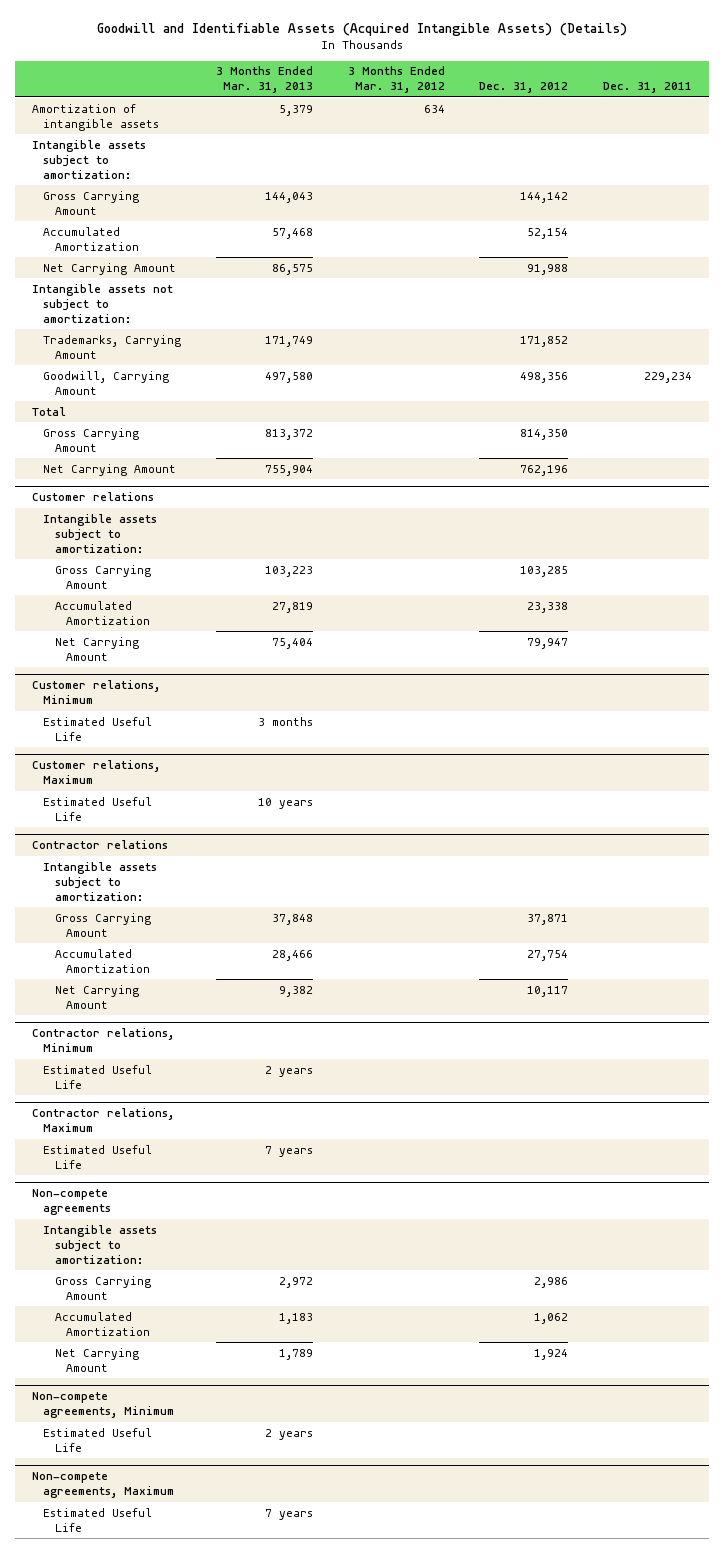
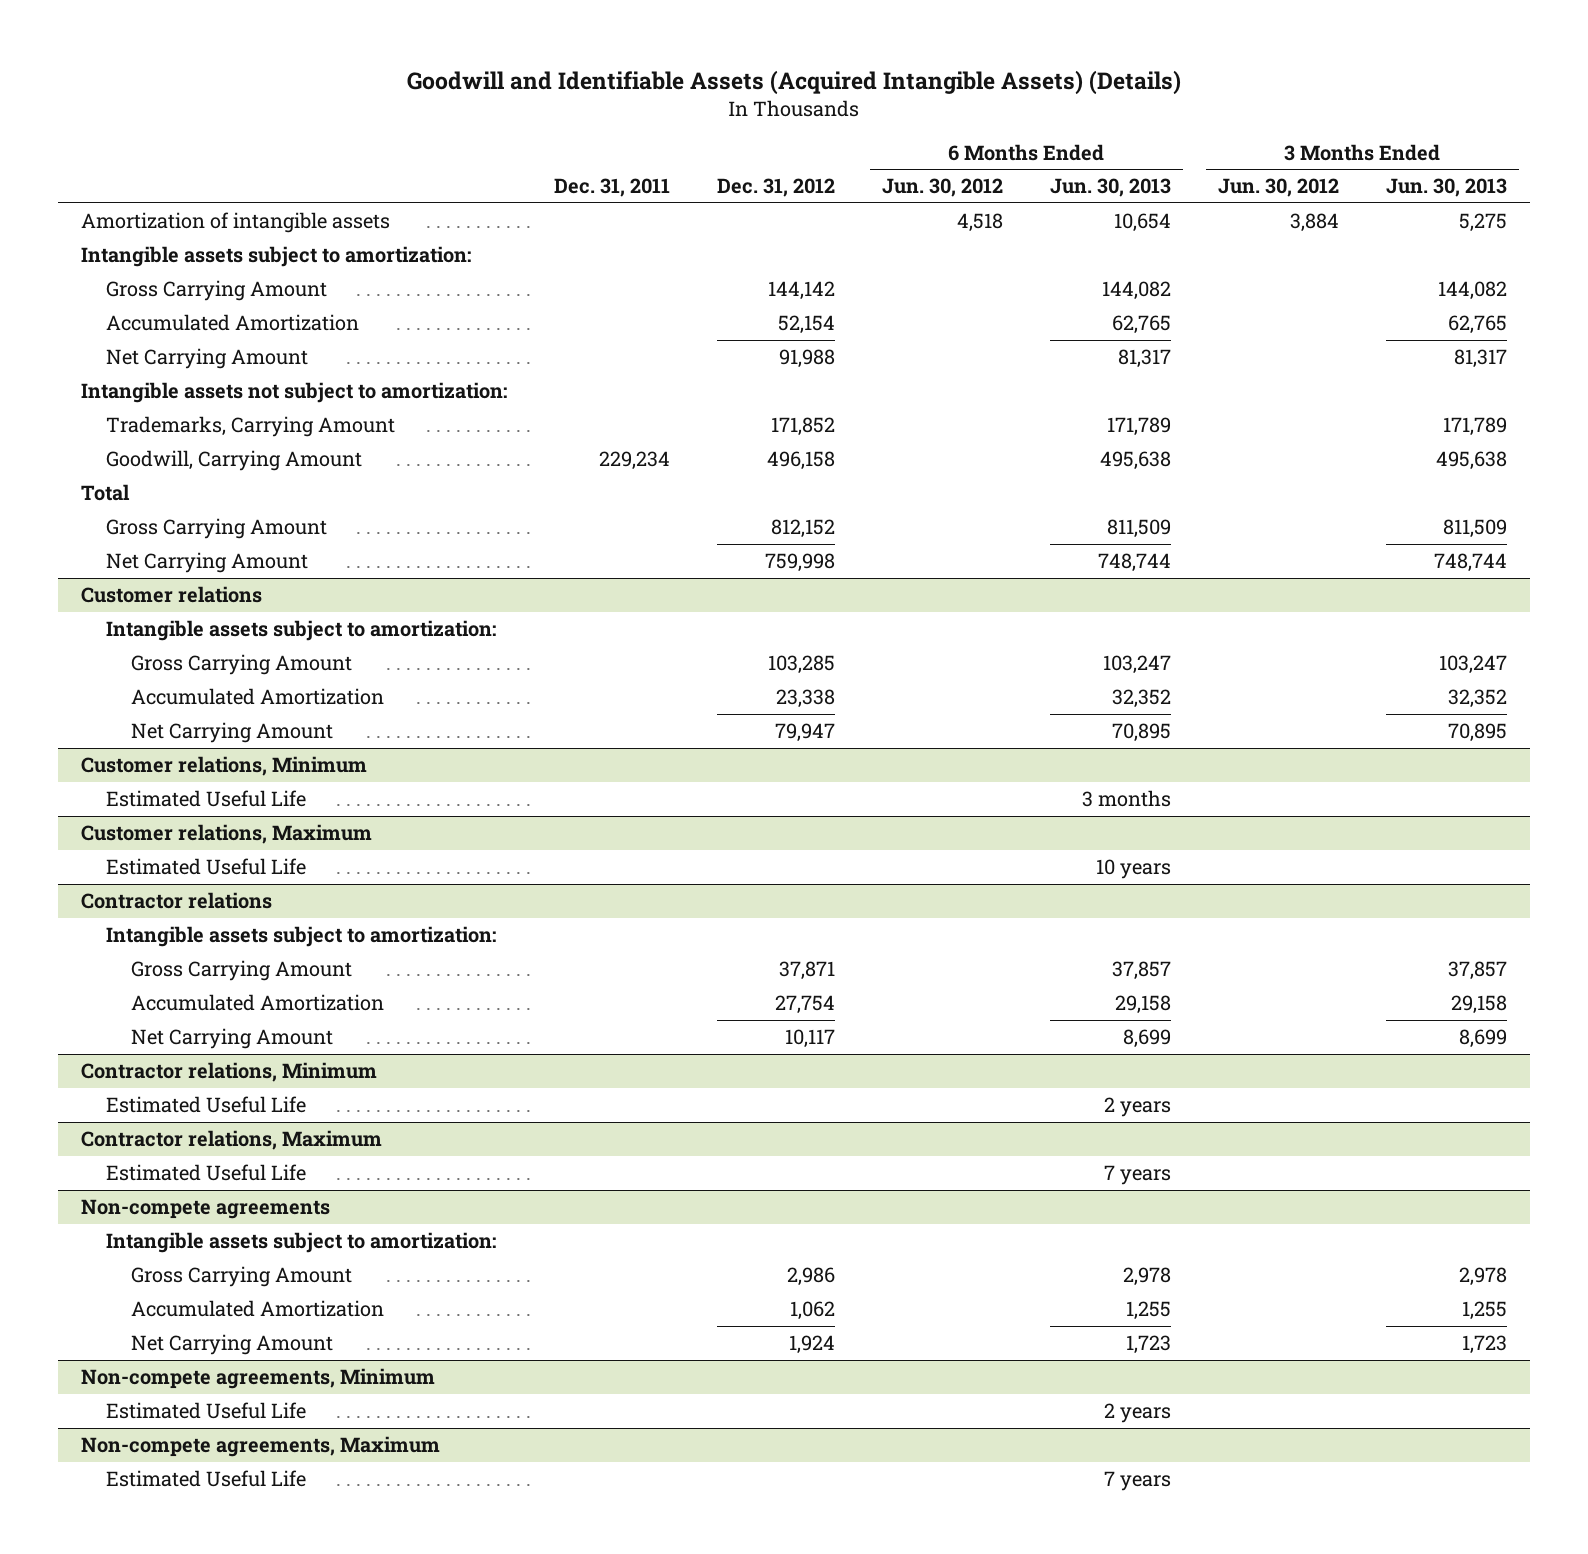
- | 3 Months Ended Mar. 31, 2013 | 3 Months Ended Mar. 31, 2012 | Dec. 31, 2012 | Dec. 31, 2011
+ | Dec. 31, 2011 | Dec. 31, 2012 | 6 Months Ended Jun. 30, 2012 | 6 Months Ended Jun. 30, 2013 | 3 Months Ended Jun. 30, 2012 | 3 Months Ended Jun. 30, 2013
- Goodwill, Carrying Amount | 497,580 | | 498,356 | 229,234
+ Goodwill, Carrying Amount | 229,234 | 496,158 | | 495,638 | | 495,638
- Gross Carrying Amount | 813,372 | | 814,350 |
- Net Carrying Amount | 755,904 | | 762,196 |
+ Gross Carrying Amount | | 812,152 | | 811,509 | | 811,509
+ Net Carrying Amount | | 759,998 | | 748,744 | | 748,744

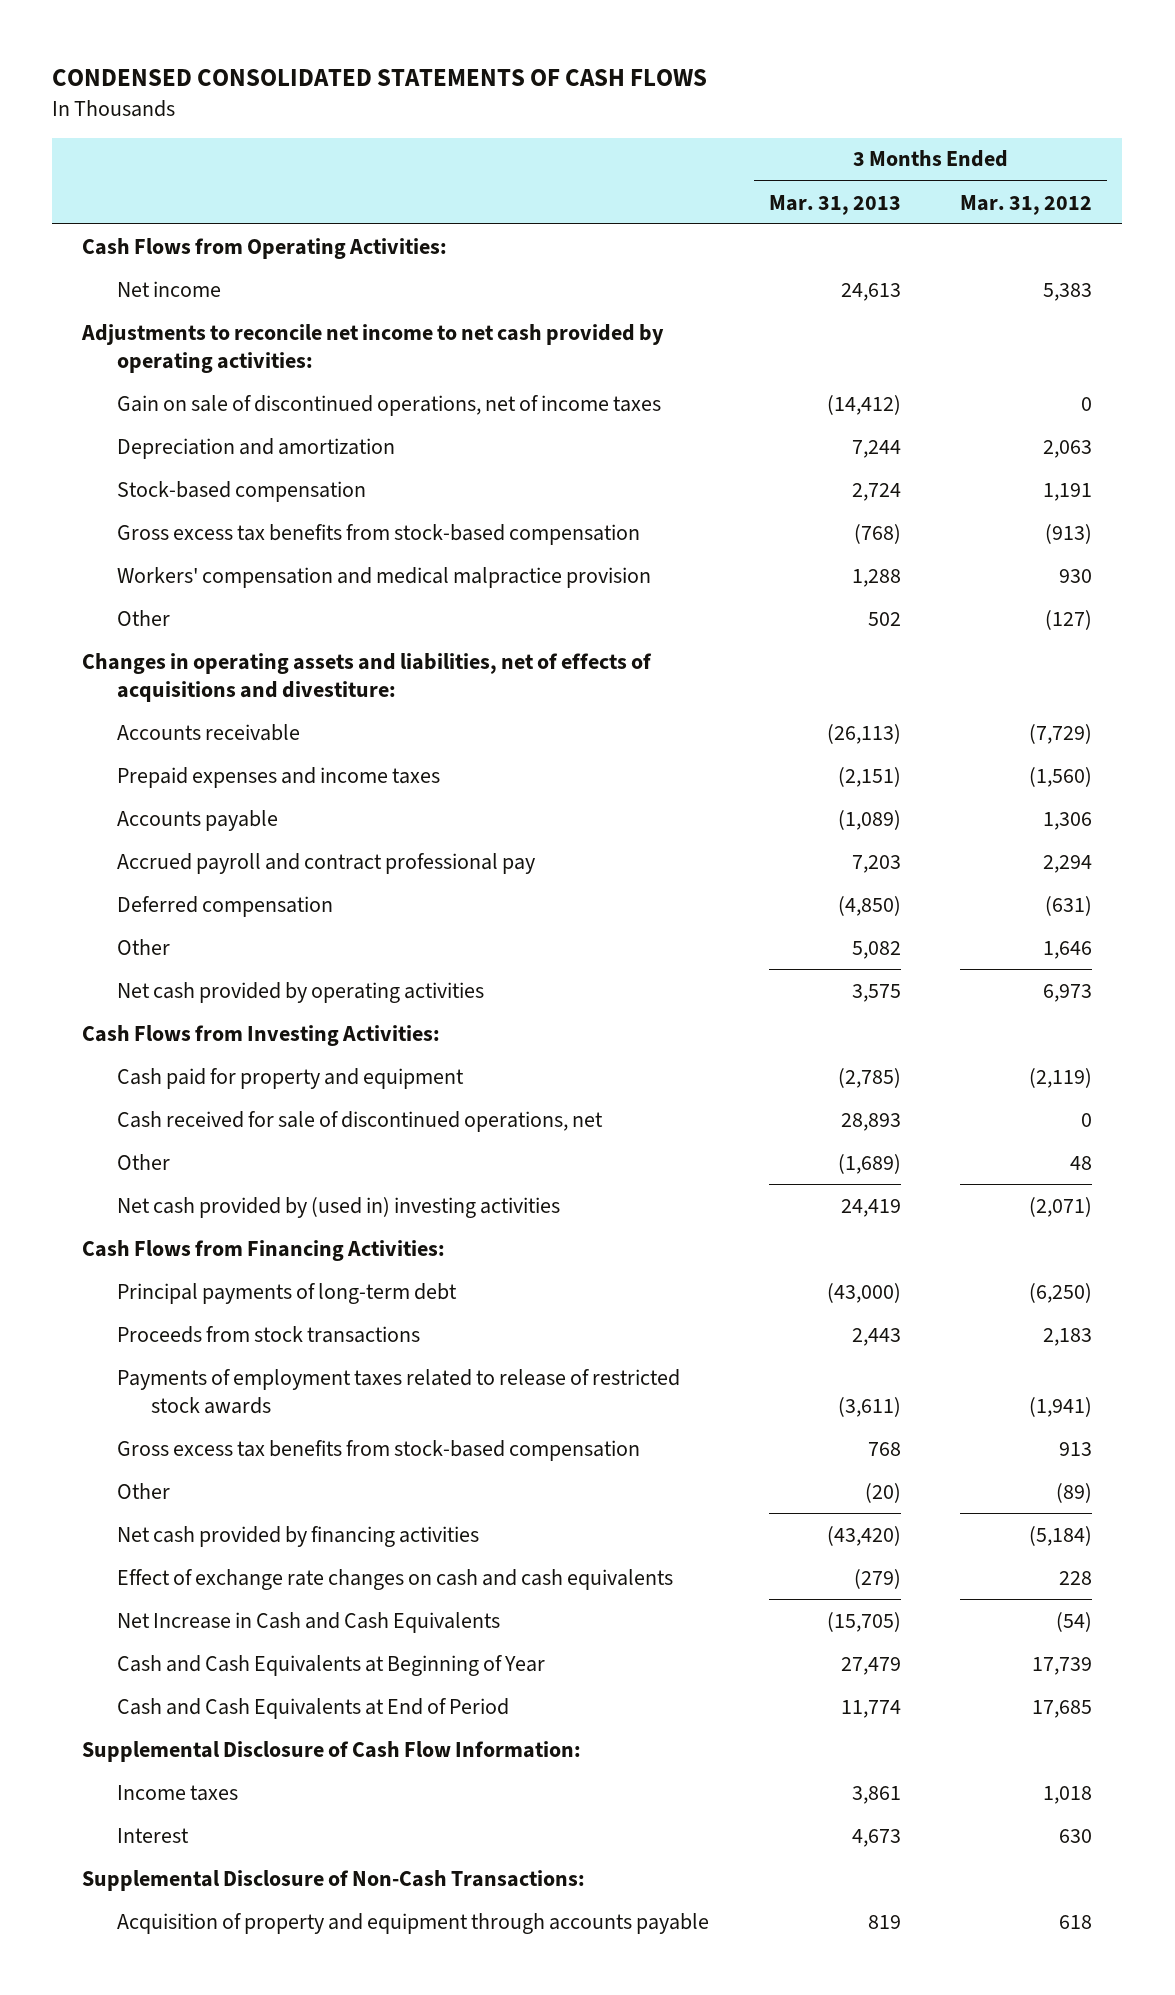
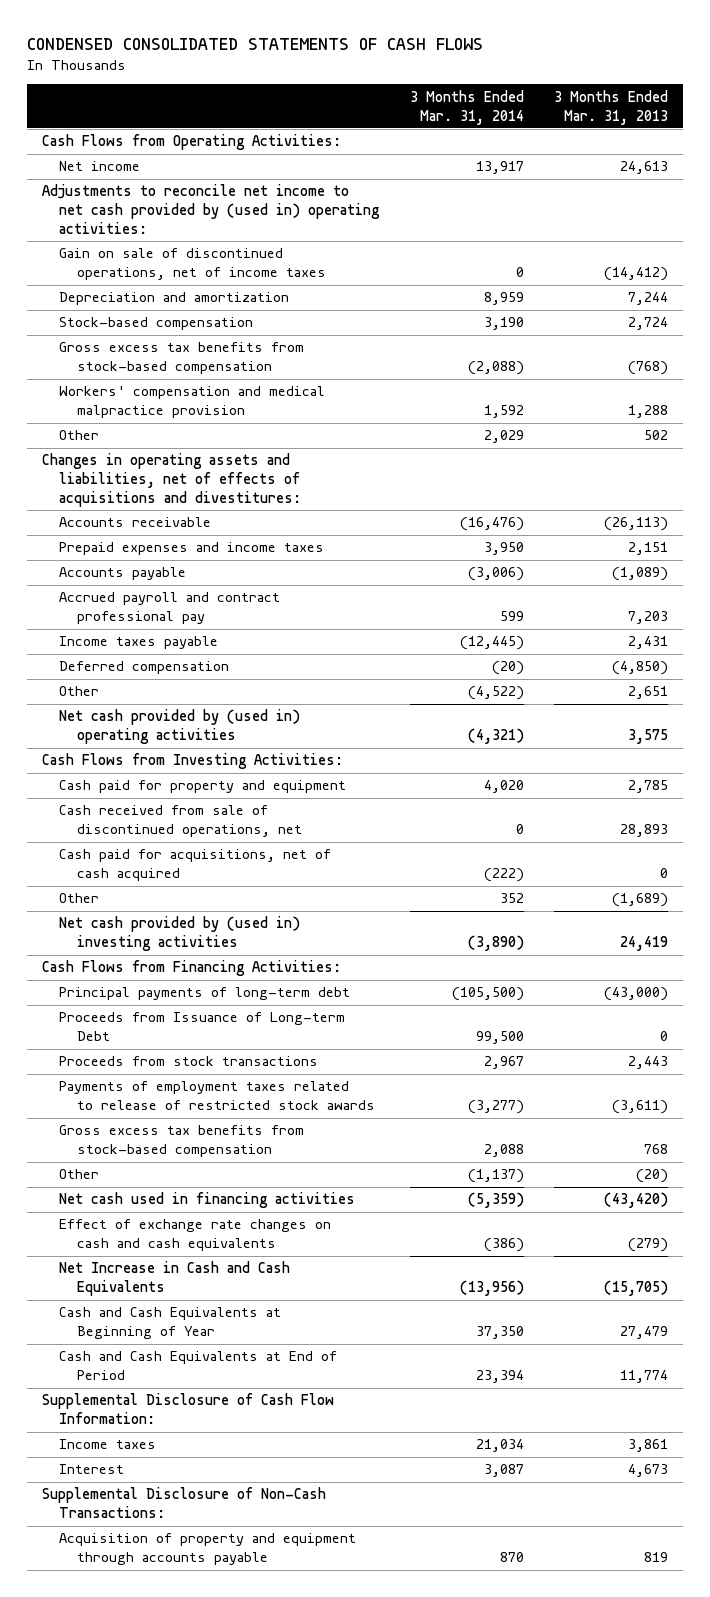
- | 3 Months Ended Mar. 31, 2013 | 3 Months Ended Mar. 31, 2012
+ | 3 Months Ended Mar. 31, 2014 | 3 Months Ended Mar. 31, 2013
- Adjustments to reconcile net income to net cash provided by operating activities:
+ Adjustments to reconcile net income to net cash provided by (used in) operating activities:
- Changes in operating assets and liabilities, net of effects of acquisitions and divestiture:
+ Changes in operating assets and liabilities, net of effects of acquisitions and divestitures:
- Prepaid expenses and income taxes | (2,151) | (1,560)
+ Prepaid expenses and income taxes | 3,950 | 2,151
+ Income taxes payable | (12,445) | 2,431
- Other | 5,082 | 1,646
- Net cash provided by operating activities | 3,575 | 6,973
+ Other | (4,522) | 2,651
+ Net cash provided by (used in) operating activities | (4,321) | 3,575
- Cash paid for property and equipment | (2,785) | (2,119)
- Cash received for sale of discontinued operations, net | 28,893 | 0
+ Cash paid for property and equipment | 4,020 | 2,785
+ Cash received from sale of discontinued operations, net | 0 | 28,893
+ Cash paid for acquisitions, net of cash acquired | (222) | 0
+ Proceeds from Issuance of Long-term Debt | 99,500 | 0
- Net cash provided by financing activities | (43,420) | (5,184)
+ Net cash used in financing activities | (5,359) | (43,420)

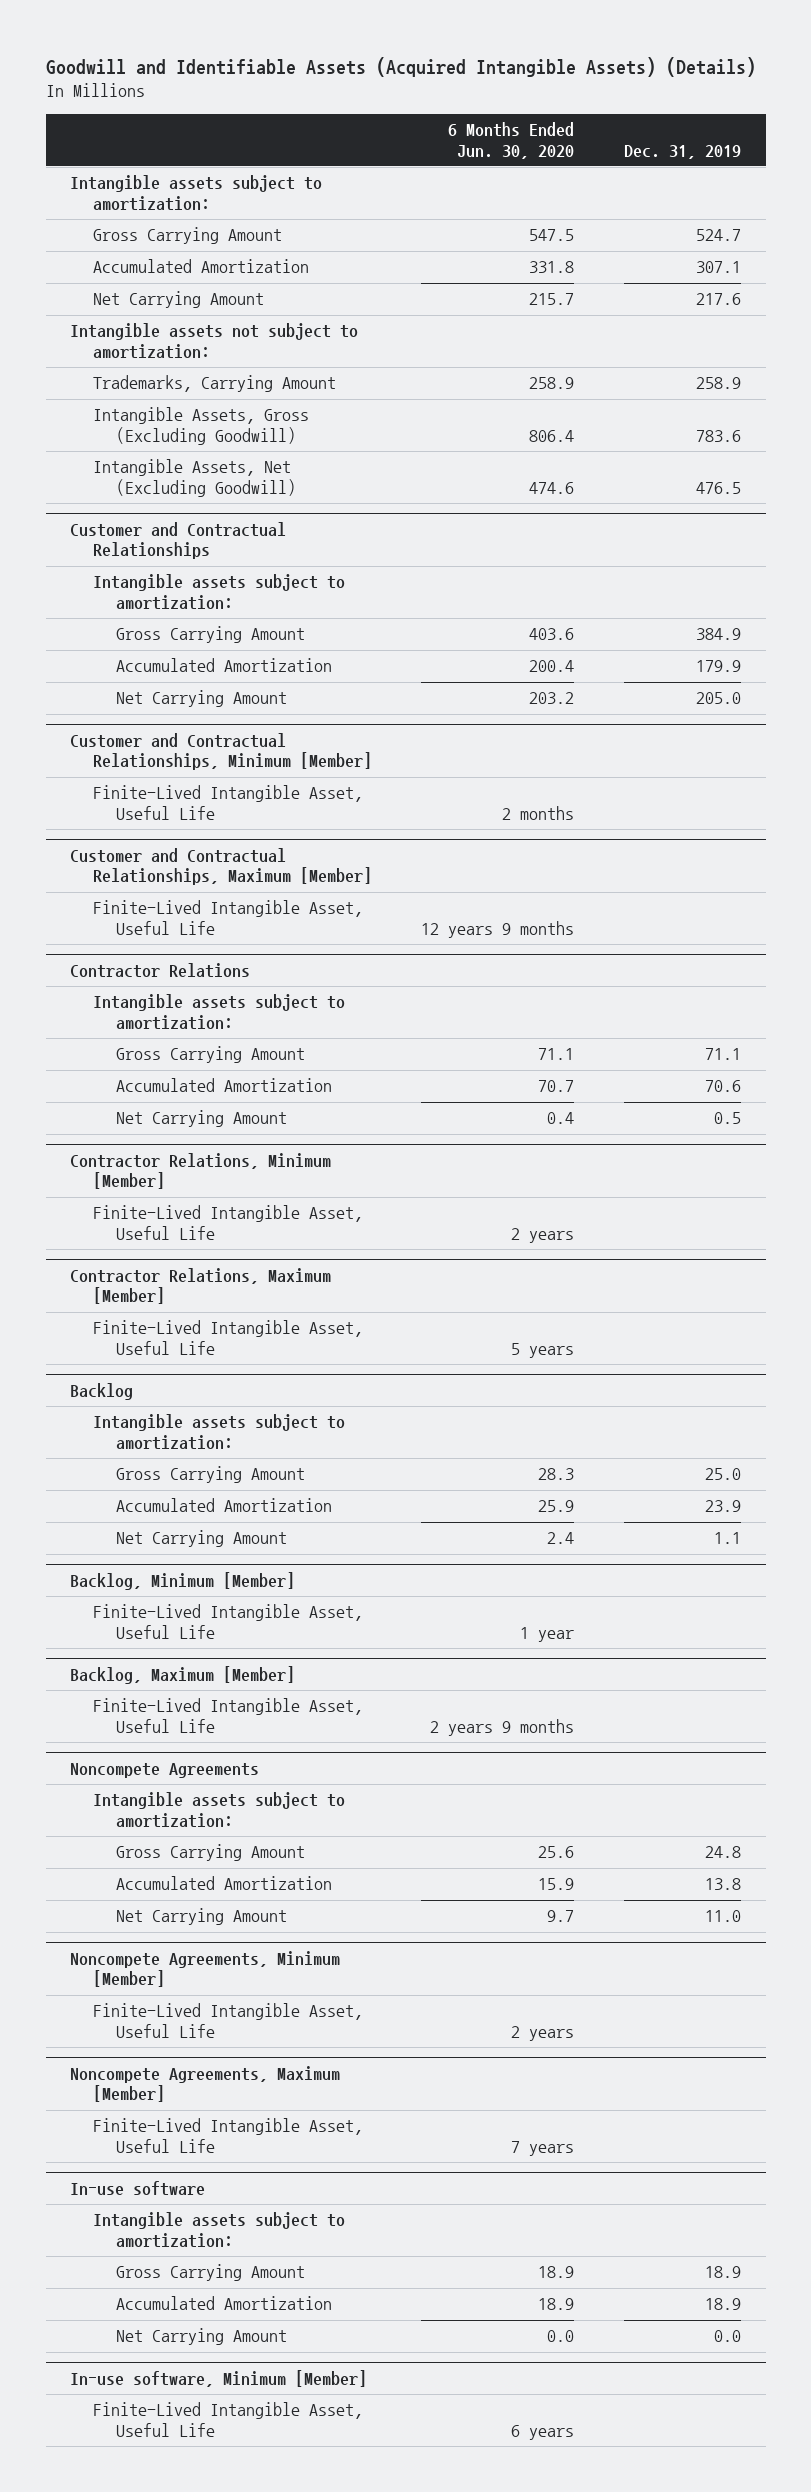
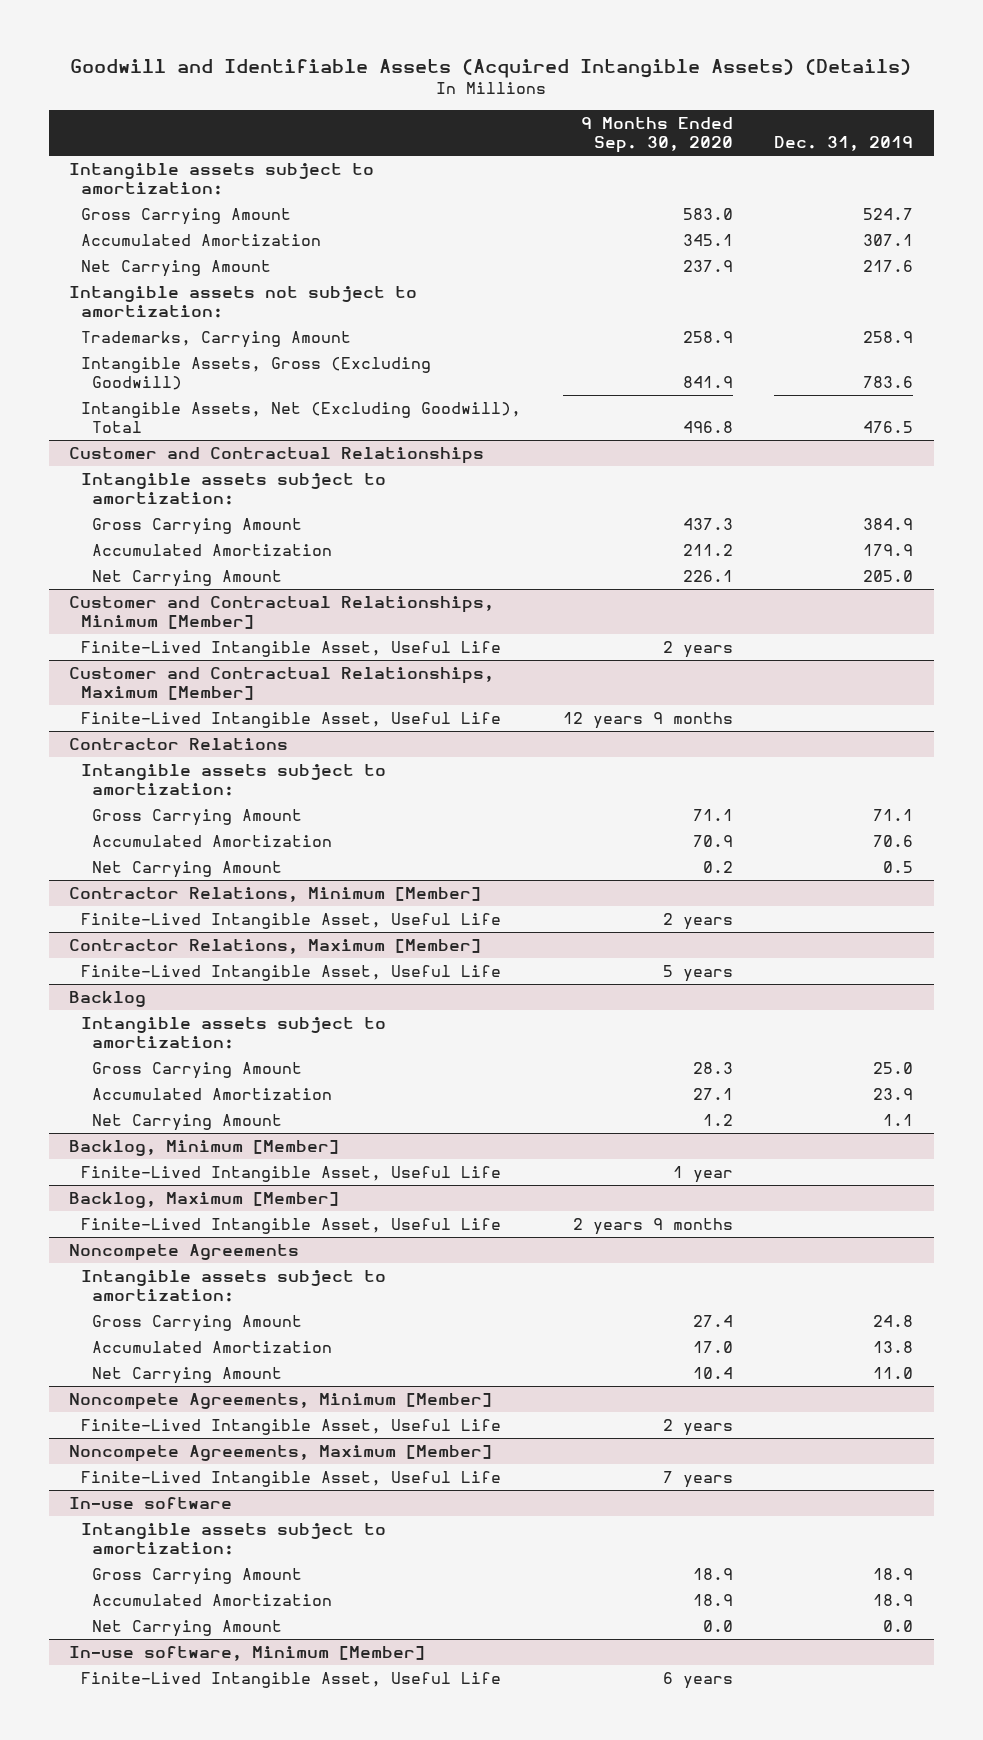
- | 6 Months Ended Jun. 30, 2020 | Dec. 31, 2019
+ | 9 Months Ended Sep. 30, 2020 | Dec. 31, 2019
- Intangible Assets, Net (Excluding Goodwill) | 474.6 | 476.5
+ Intangible Assets, Net (Excluding Goodwill), Total | 496.8 | 476.5

